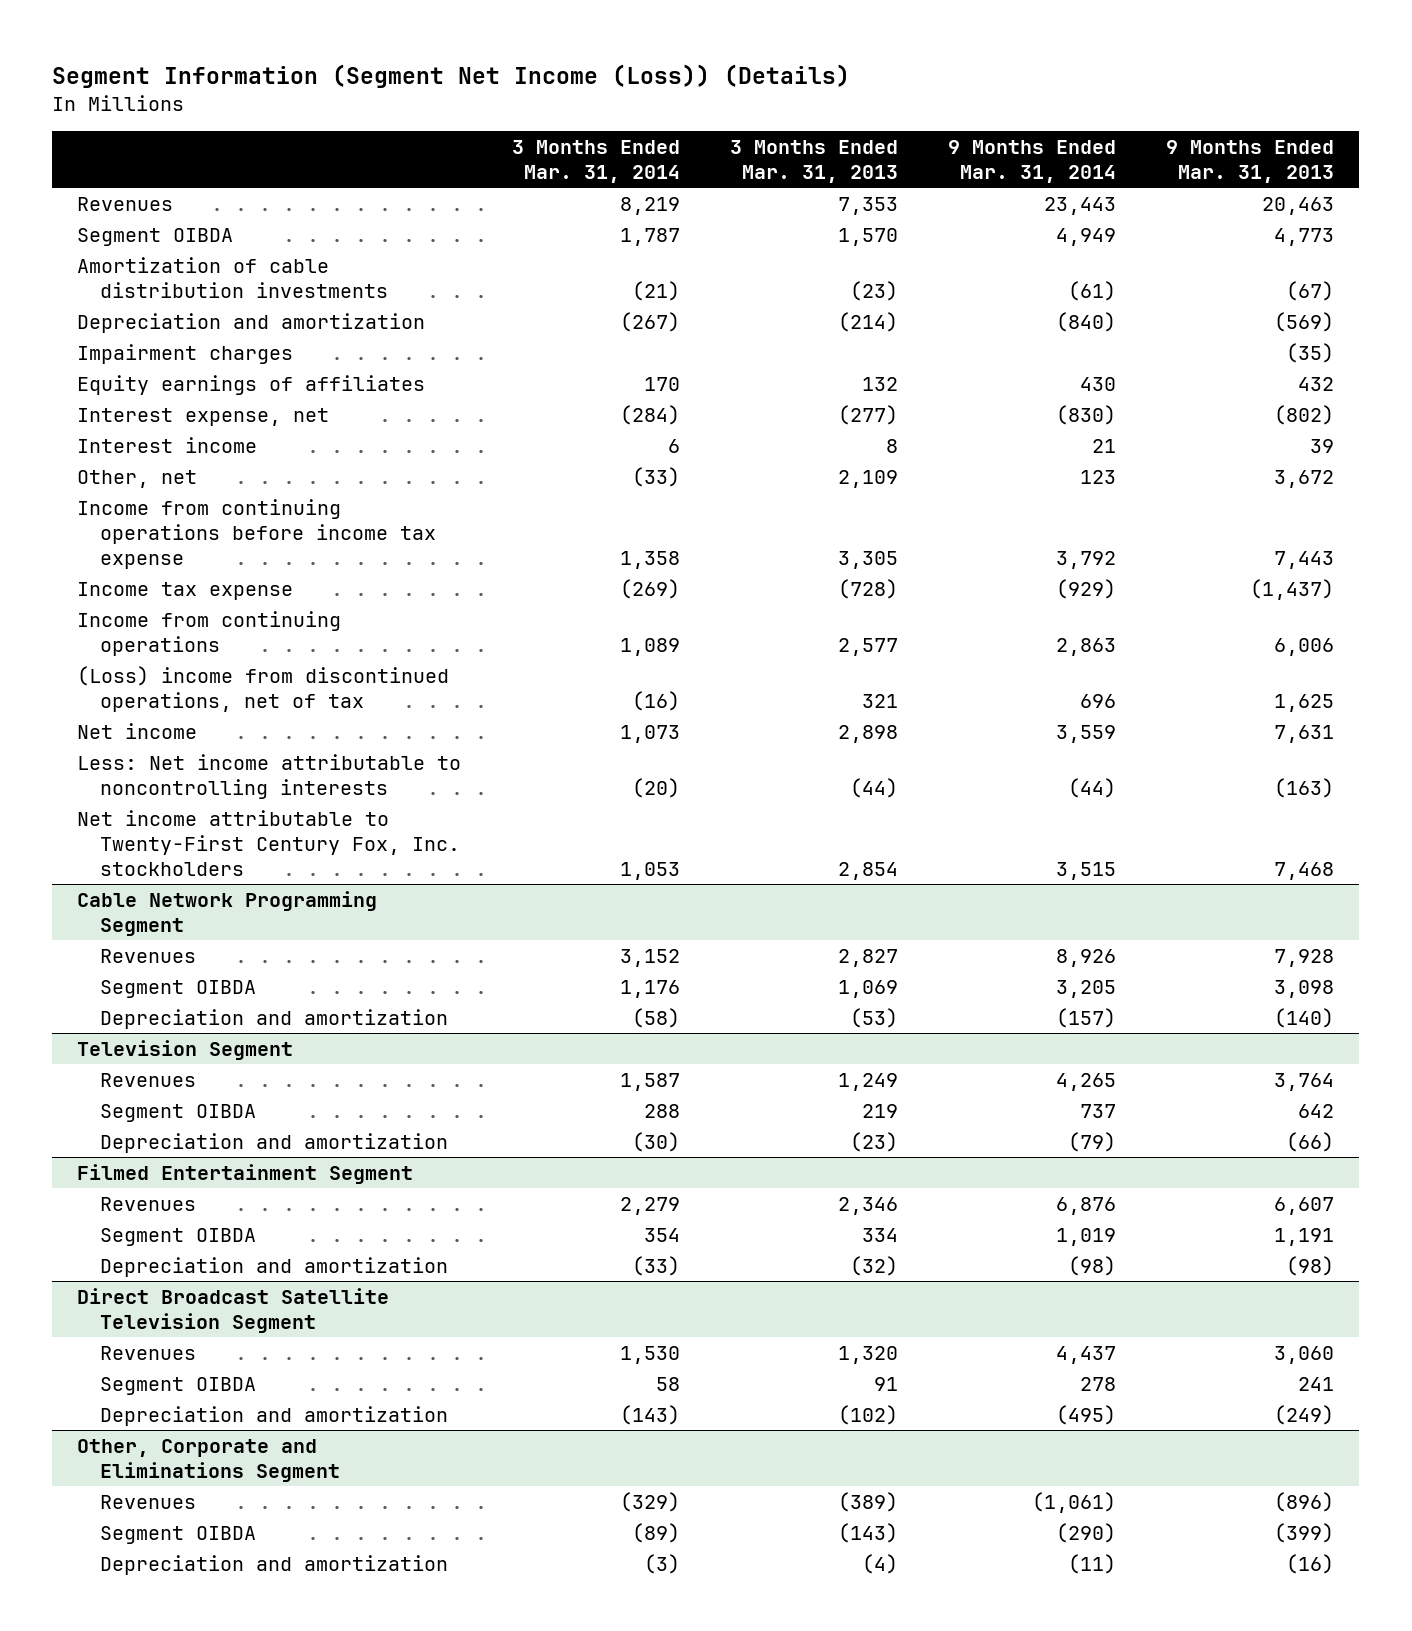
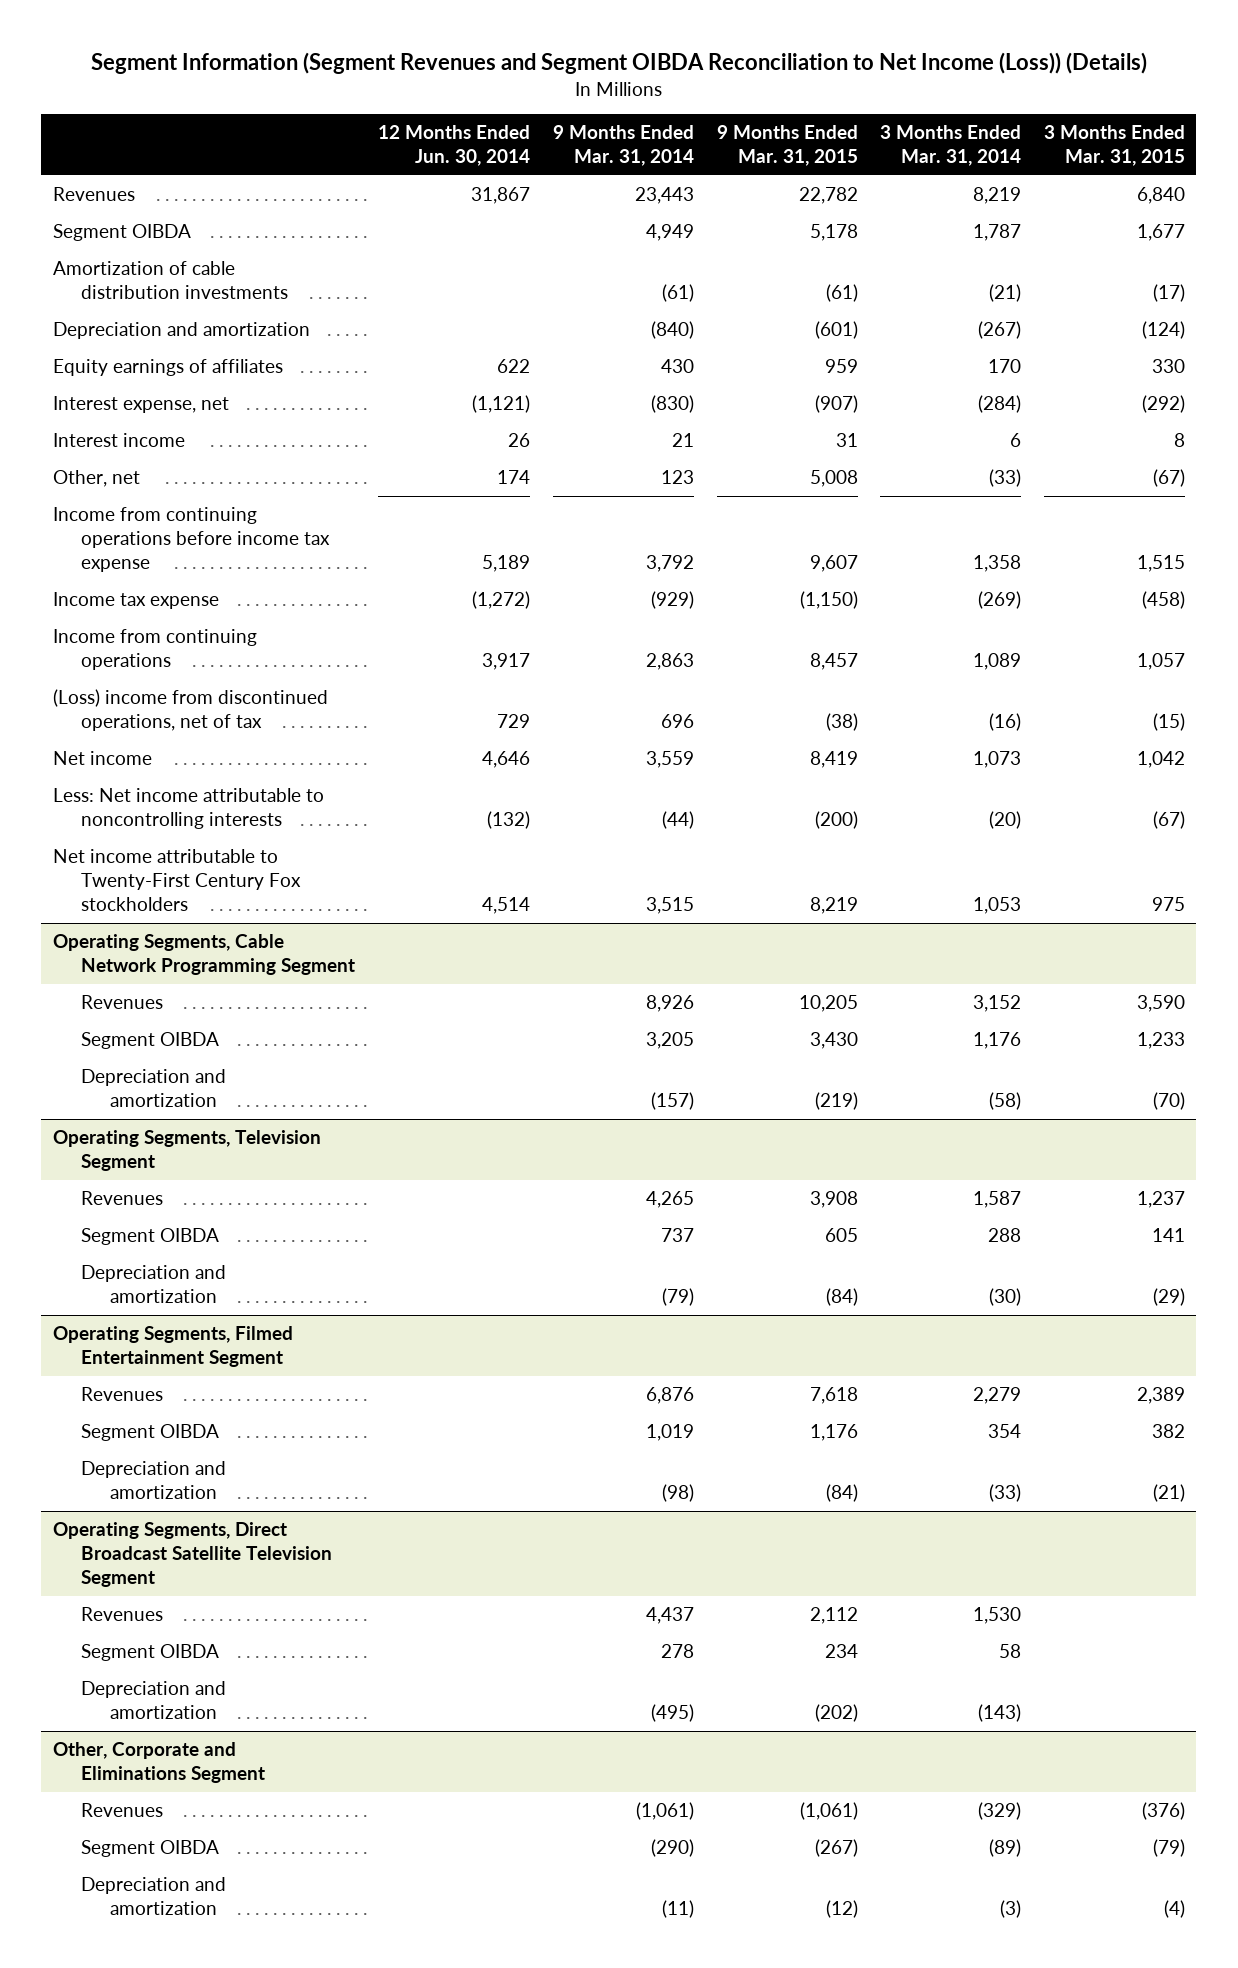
- Segment Information (Segment Net Income (Loss)) (Details)
+ Segment Information (Segment Revenues and Segment OIBDA Reconciliation to Net Income (Loss)) (Details)
- | 3 Months Ended Mar. 31, 2014 | 3 Months Ended Mar. 31, 2013 | 9 Months Ended Mar. 31, 2014 | 9 Months Ended Mar. 31, 2013
+ | 12 Months Ended Jun. 30, 2014 | 9 Months Ended Mar. 31, 2014 | 9 Months Ended Mar. 31, 2015 | 3 Months Ended Mar. 31, 2014 | 3 Months Ended Mar. 31, 2015
- Impairment charges | | | | (35)
- Net income attributable to Twenty-First Century Fox, Inc. stockholders | 1,053 | 2,854 | 3,515 | 7,468
- Cable Network Programming Segment
+ Net income attributable to Twenty-First Century Fox stockholders | 4,514 | 3,515 | 8,219 | 1,053 | 975
+ Operating Segments, Cable Network Programming Segment
- Television Segment
+ Operating Segments, Television Segment
- Filmed Entertainment Segment
+ Operating Segments, Filmed Entertainment Segment
- Direct Broadcast Satellite Television Segment
+ Operating Segments, Direct Broadcast Satellite Television Segment

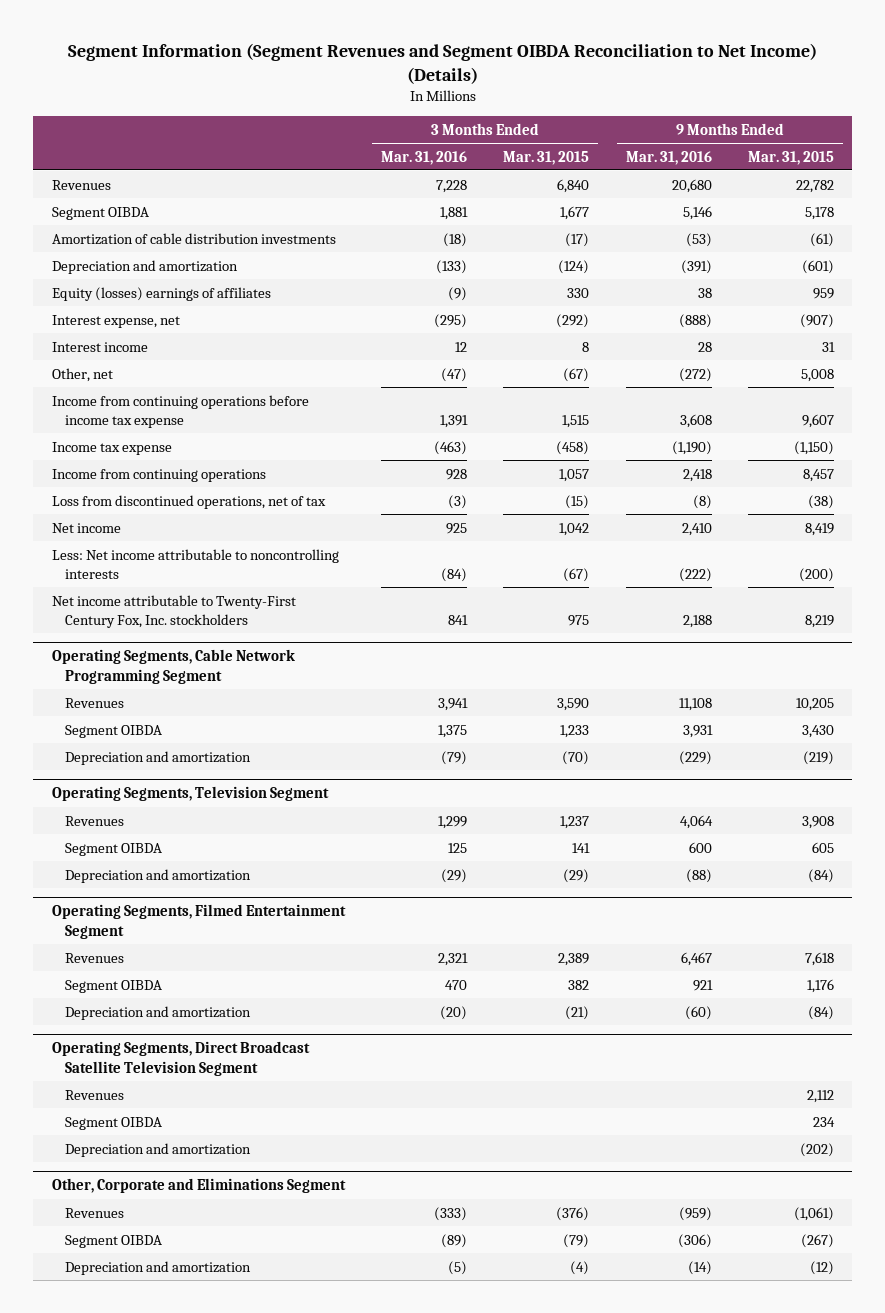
- Segment Information (Segment Revenues and Segment OIBDA Reconciliation to Net Income (Loss)) (Details)
+ Segment Information (Segment Revenues and Segment OIBDA Reconciliation to Net Income) (Details)
- | 12 Months Ended Jun. 30, 2014 | 9 Months Ended Mar. 31, 2014 | 9 Months Ended Mar. 31, 2015 | 3 Months Ended Mar. 31, 2014 | 3 Months Ended Mar. 31, 2015
+ | 3 Months Ended Mar. 31, 2016 | 3 Months Ended Mar. 31, 2015 | 9 Months Ended Mar. 31, 2016 | 9 Months Ended Mar. 31, 2015
- Equity earnings of affiliates | 622 | 430 | 959 | 170 | 330
+ Equity (losses) earnings of affiliates | (9) | 330 | 38 | 959
- (Loss) income from discontinued operations, net of tax | 729 | 696 | (38) | (16) | (15)
+ Loss from discontinued operations, net of tax | (3) | (15) | (8) | (38)
- Net income attributable to Twenty-First Century Fox stockholders | 4,514 | 3,515 | 8,219 | 1,053 | 975
+ Net income attributable to Twenty-First Century Fox, Inc. stockholders | 841 | 975 | 2,188 | 8,219

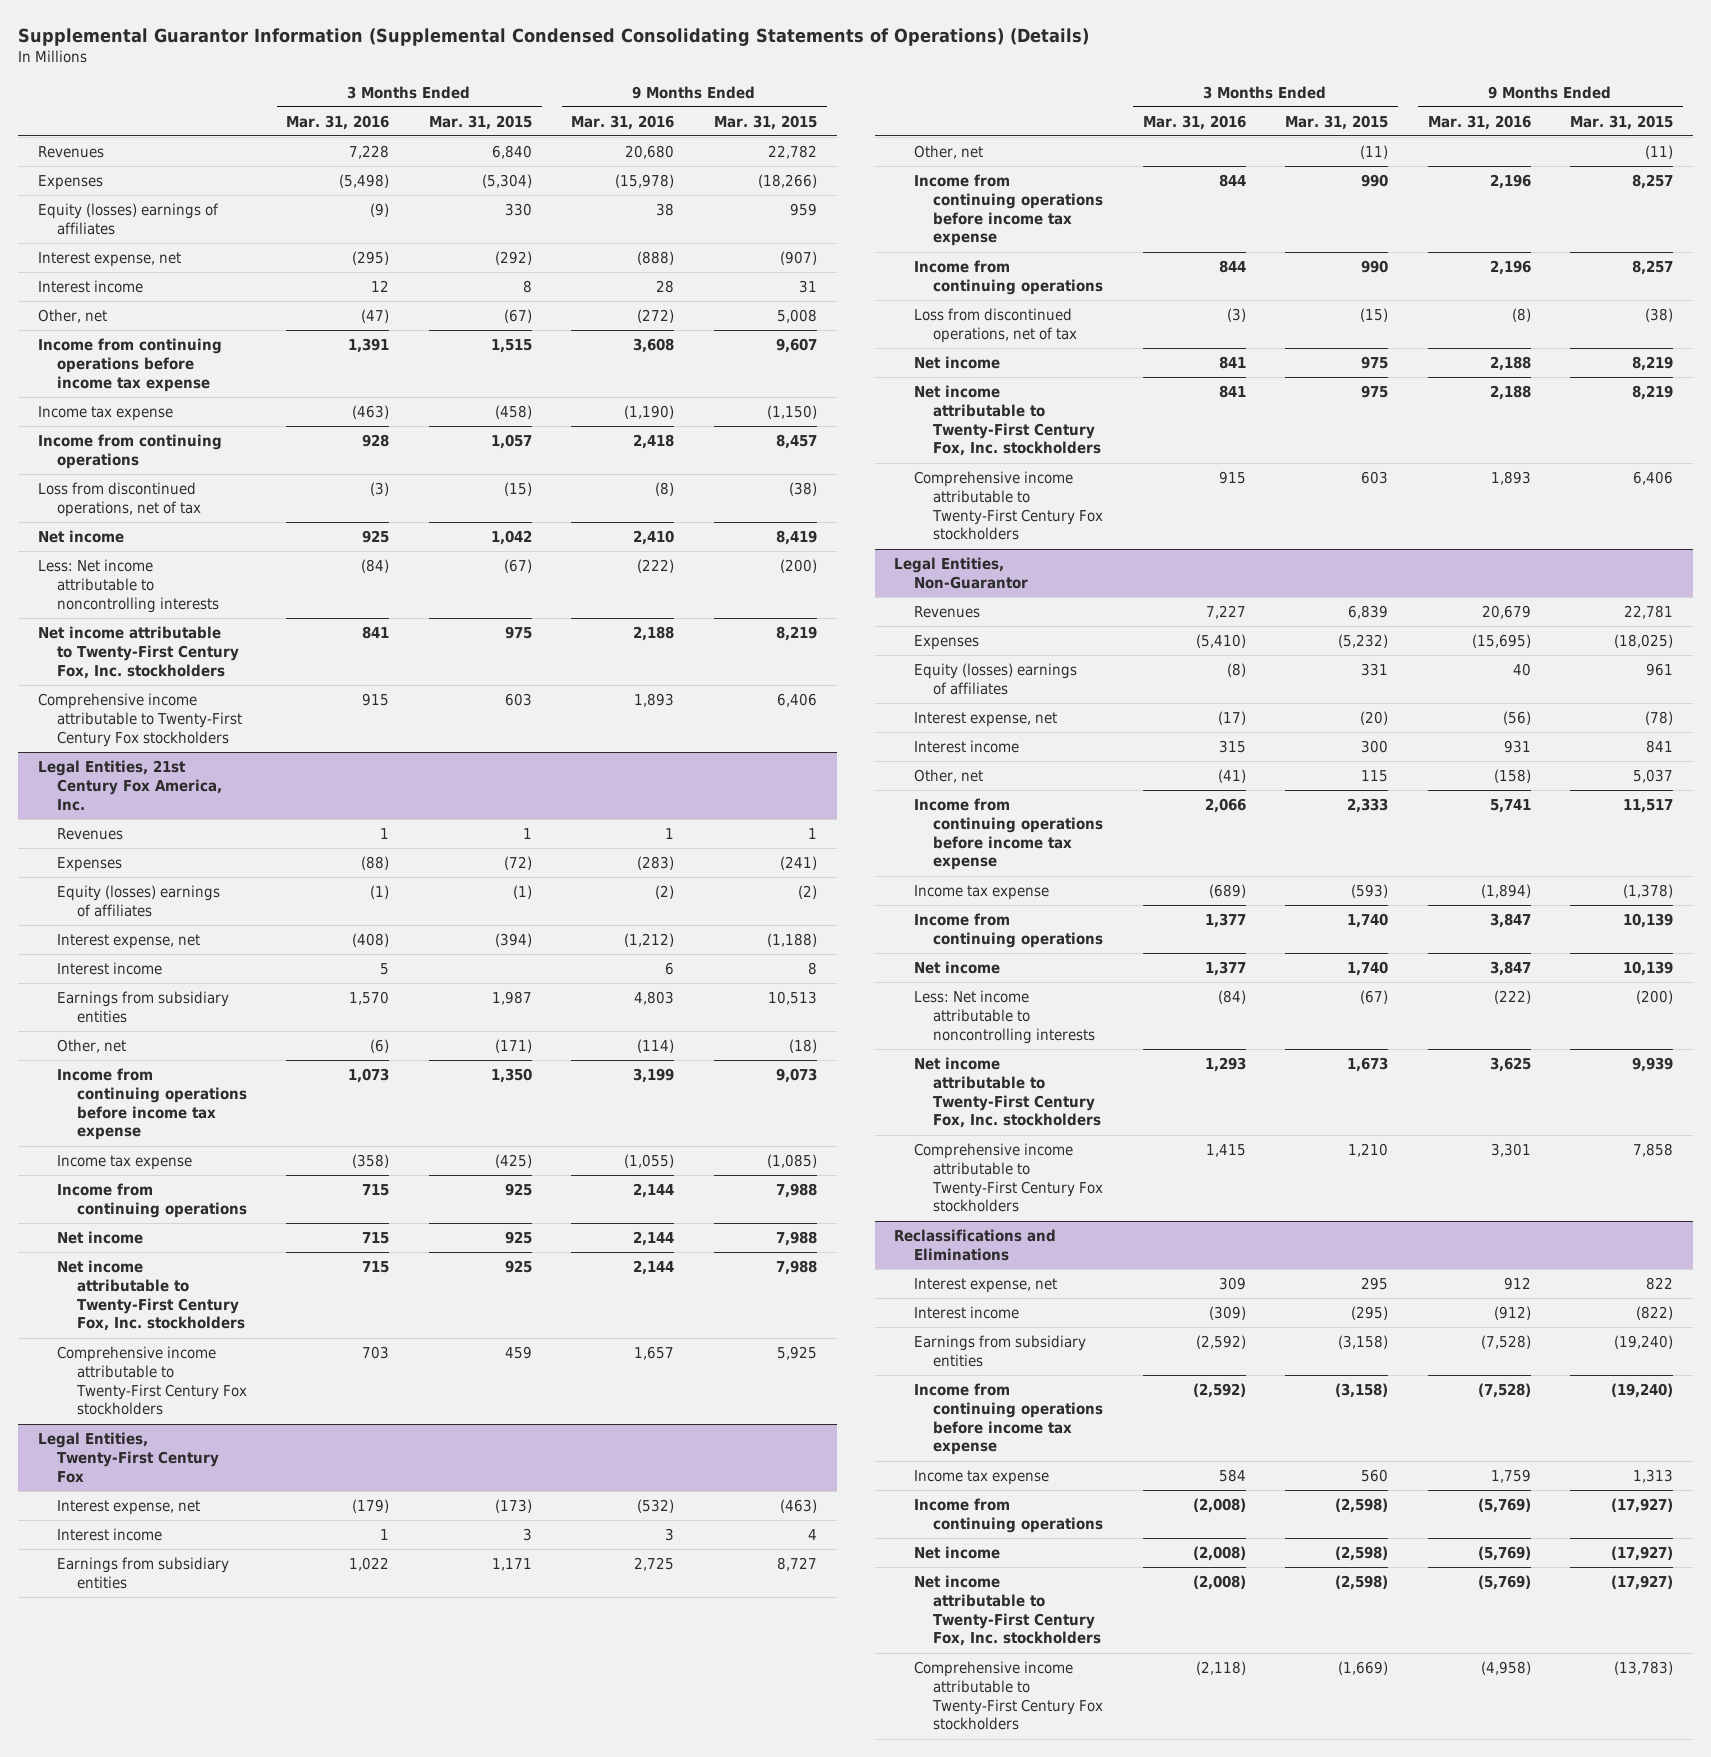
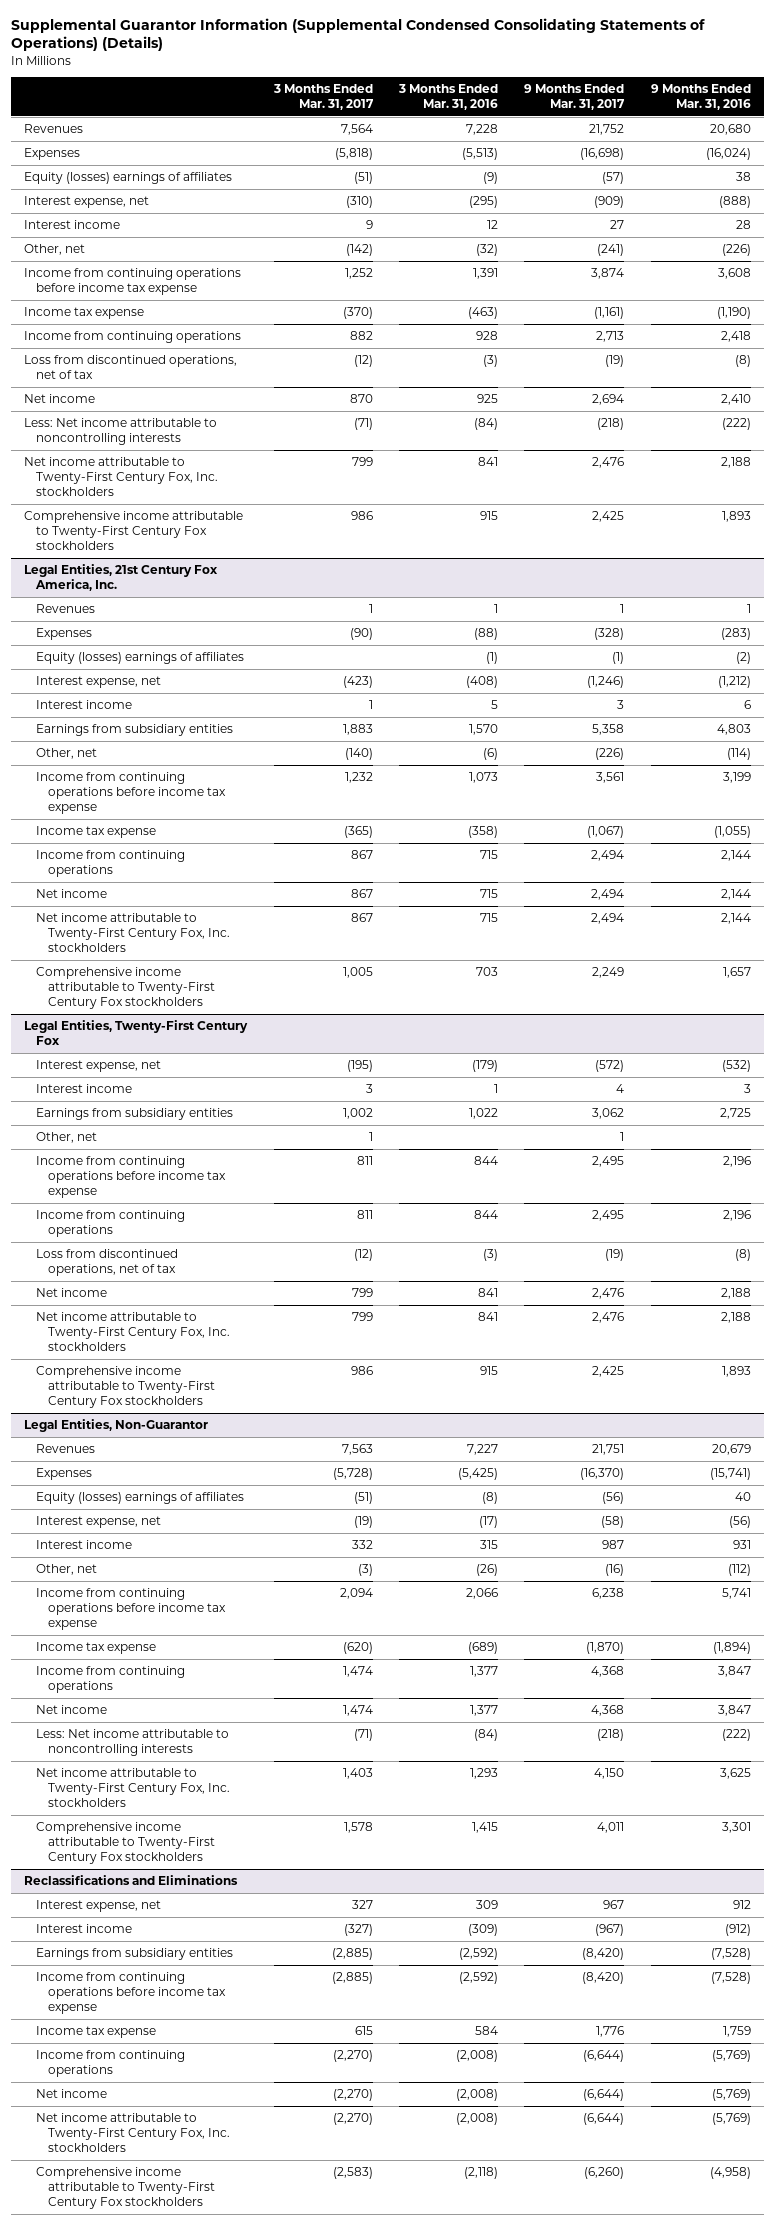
- | 3 Months Ended Mar. 31, 2016 | 3 Months Ended Mar. 31, 2015 | 9 Months Ended Mar. 31, 2016 | 9 Months Ended Mar. 31, 2015
+ | 3 Months Ended Mar. 31, 2017 | 3 Months Ended Mar. 31, 2016 | 9 Months Ended Mar. 31, 2017 | 9 Months Ended Mar. 31, 2016
- Expenses | (5,498) | (5,304) | (15,978) | (18,266)
+ Expenses | (5,818) | (5,513) | (16,698) | (16,024)
- Other, net | (47) | (67) | (272) | 5,008
+ Other, net | (142) | (32) | (241) | (226)
@ Legal Entities, Non-Guarantor
- Expenses | (5,410) | (5,232) | (15,695) | (18,025)
+ Expenses | (5,728) | (5,425) | (16,370) | (15,741)
- Other, net | (41) | 115 | (158) | 5,037
+ Other, net | (3) | (26) | (16) | (112)

